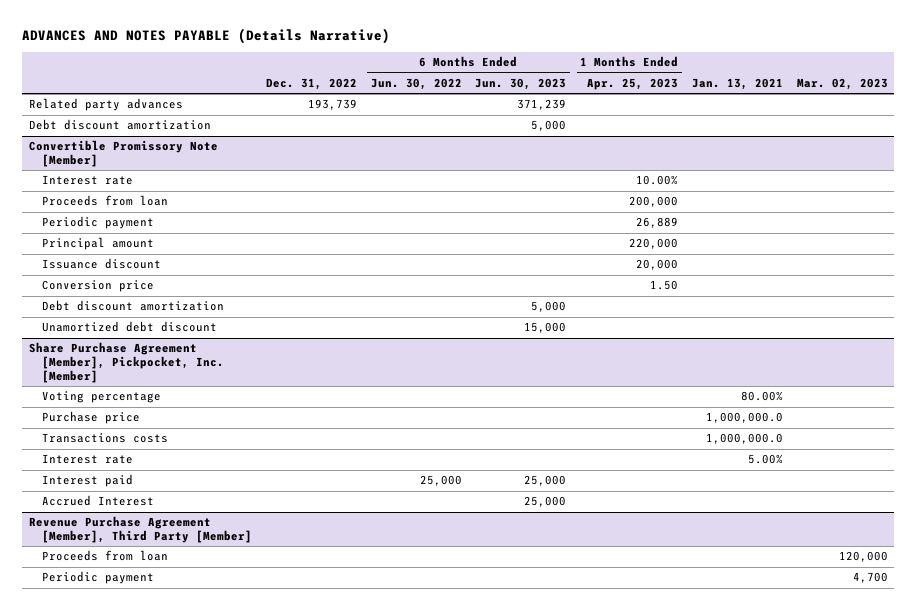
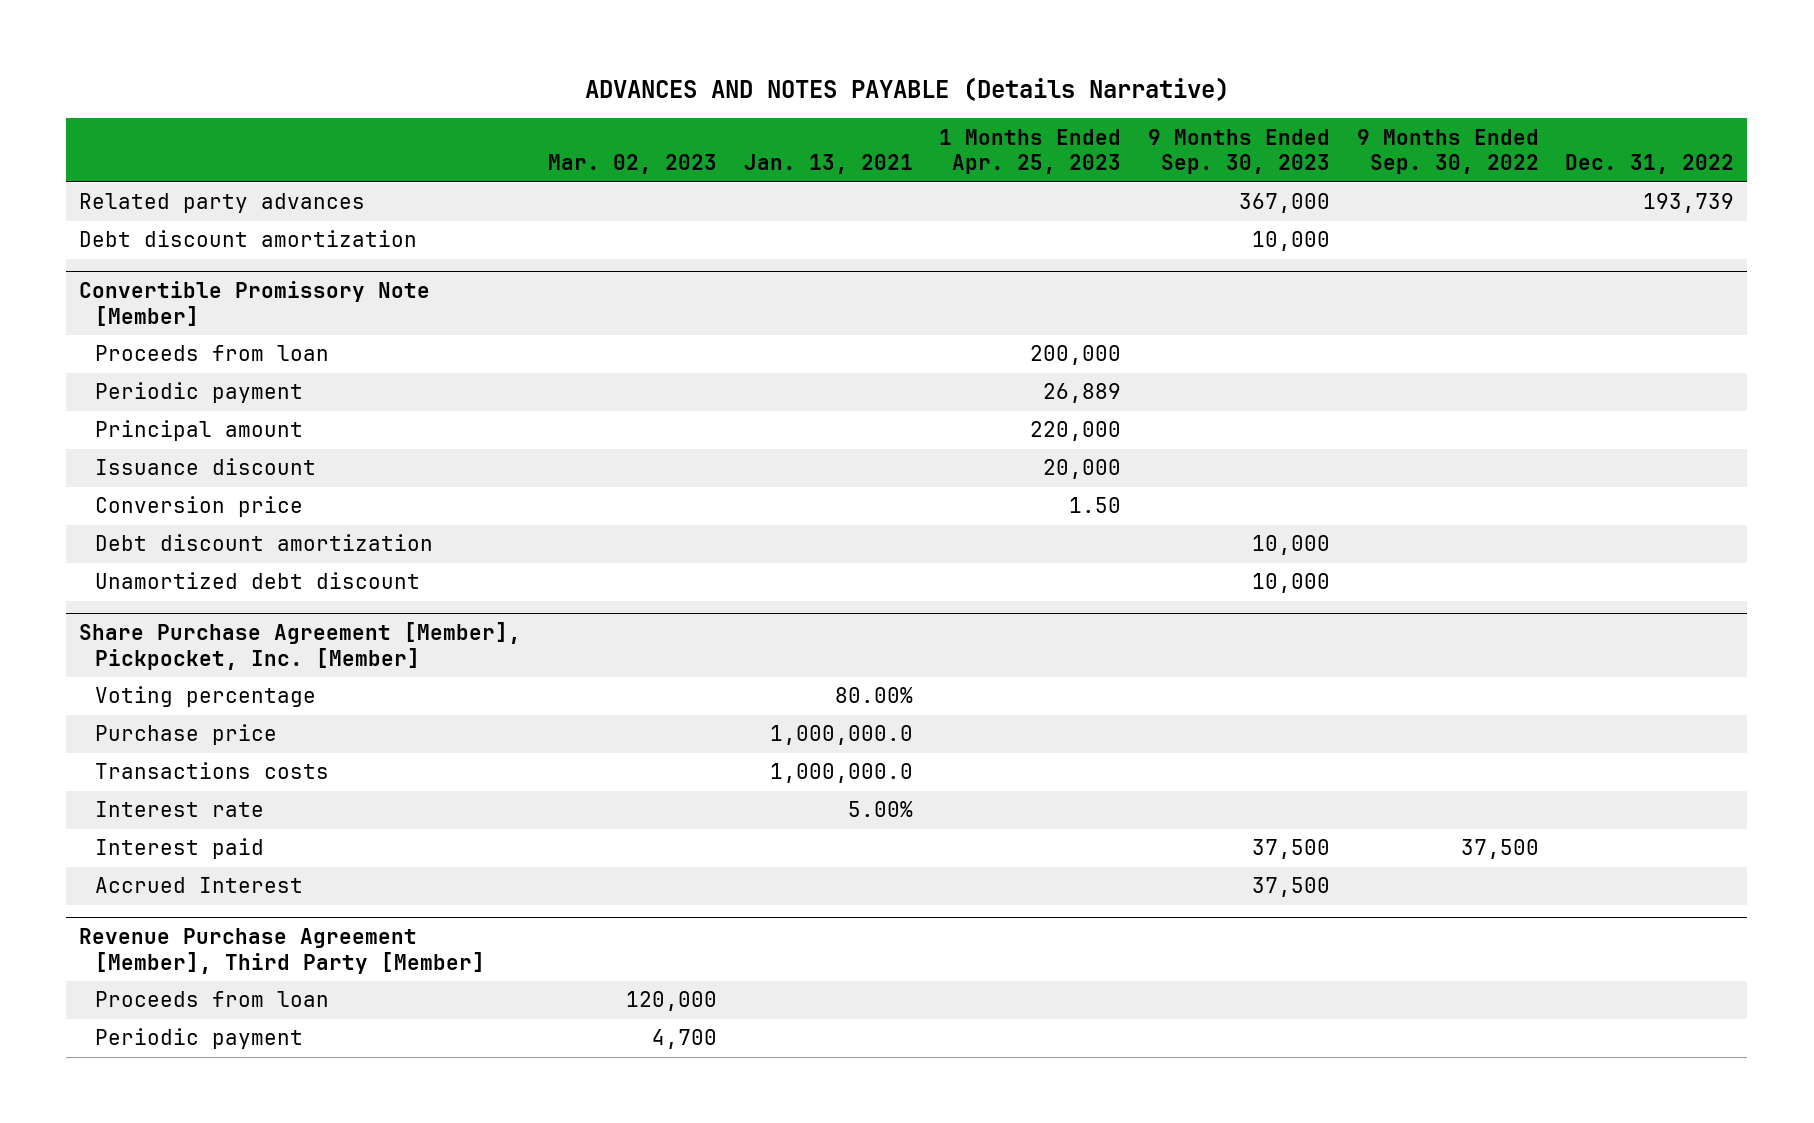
- | Dec. 31, 2022 | 6 Months Ended Jun. 30, 2022 | 6 Months Ended Jun. 30, 2023 | 1 Months Ended Apr. 25, 2023 | Jan. 13, 2021 | Mar. 02, 2023
+ | Mar. 02, 2023 | Jan. 13, 2021 | 1 Months Ended Apr. 25, 2023 | 9 Months Ended Sep. 30, 2023 | 9 Months Ended Sep. 30, 2022 | Dec. 31, 2022
@ Convertible Promissory Note [Member]
- Interest rate | | | | 10.00% | |

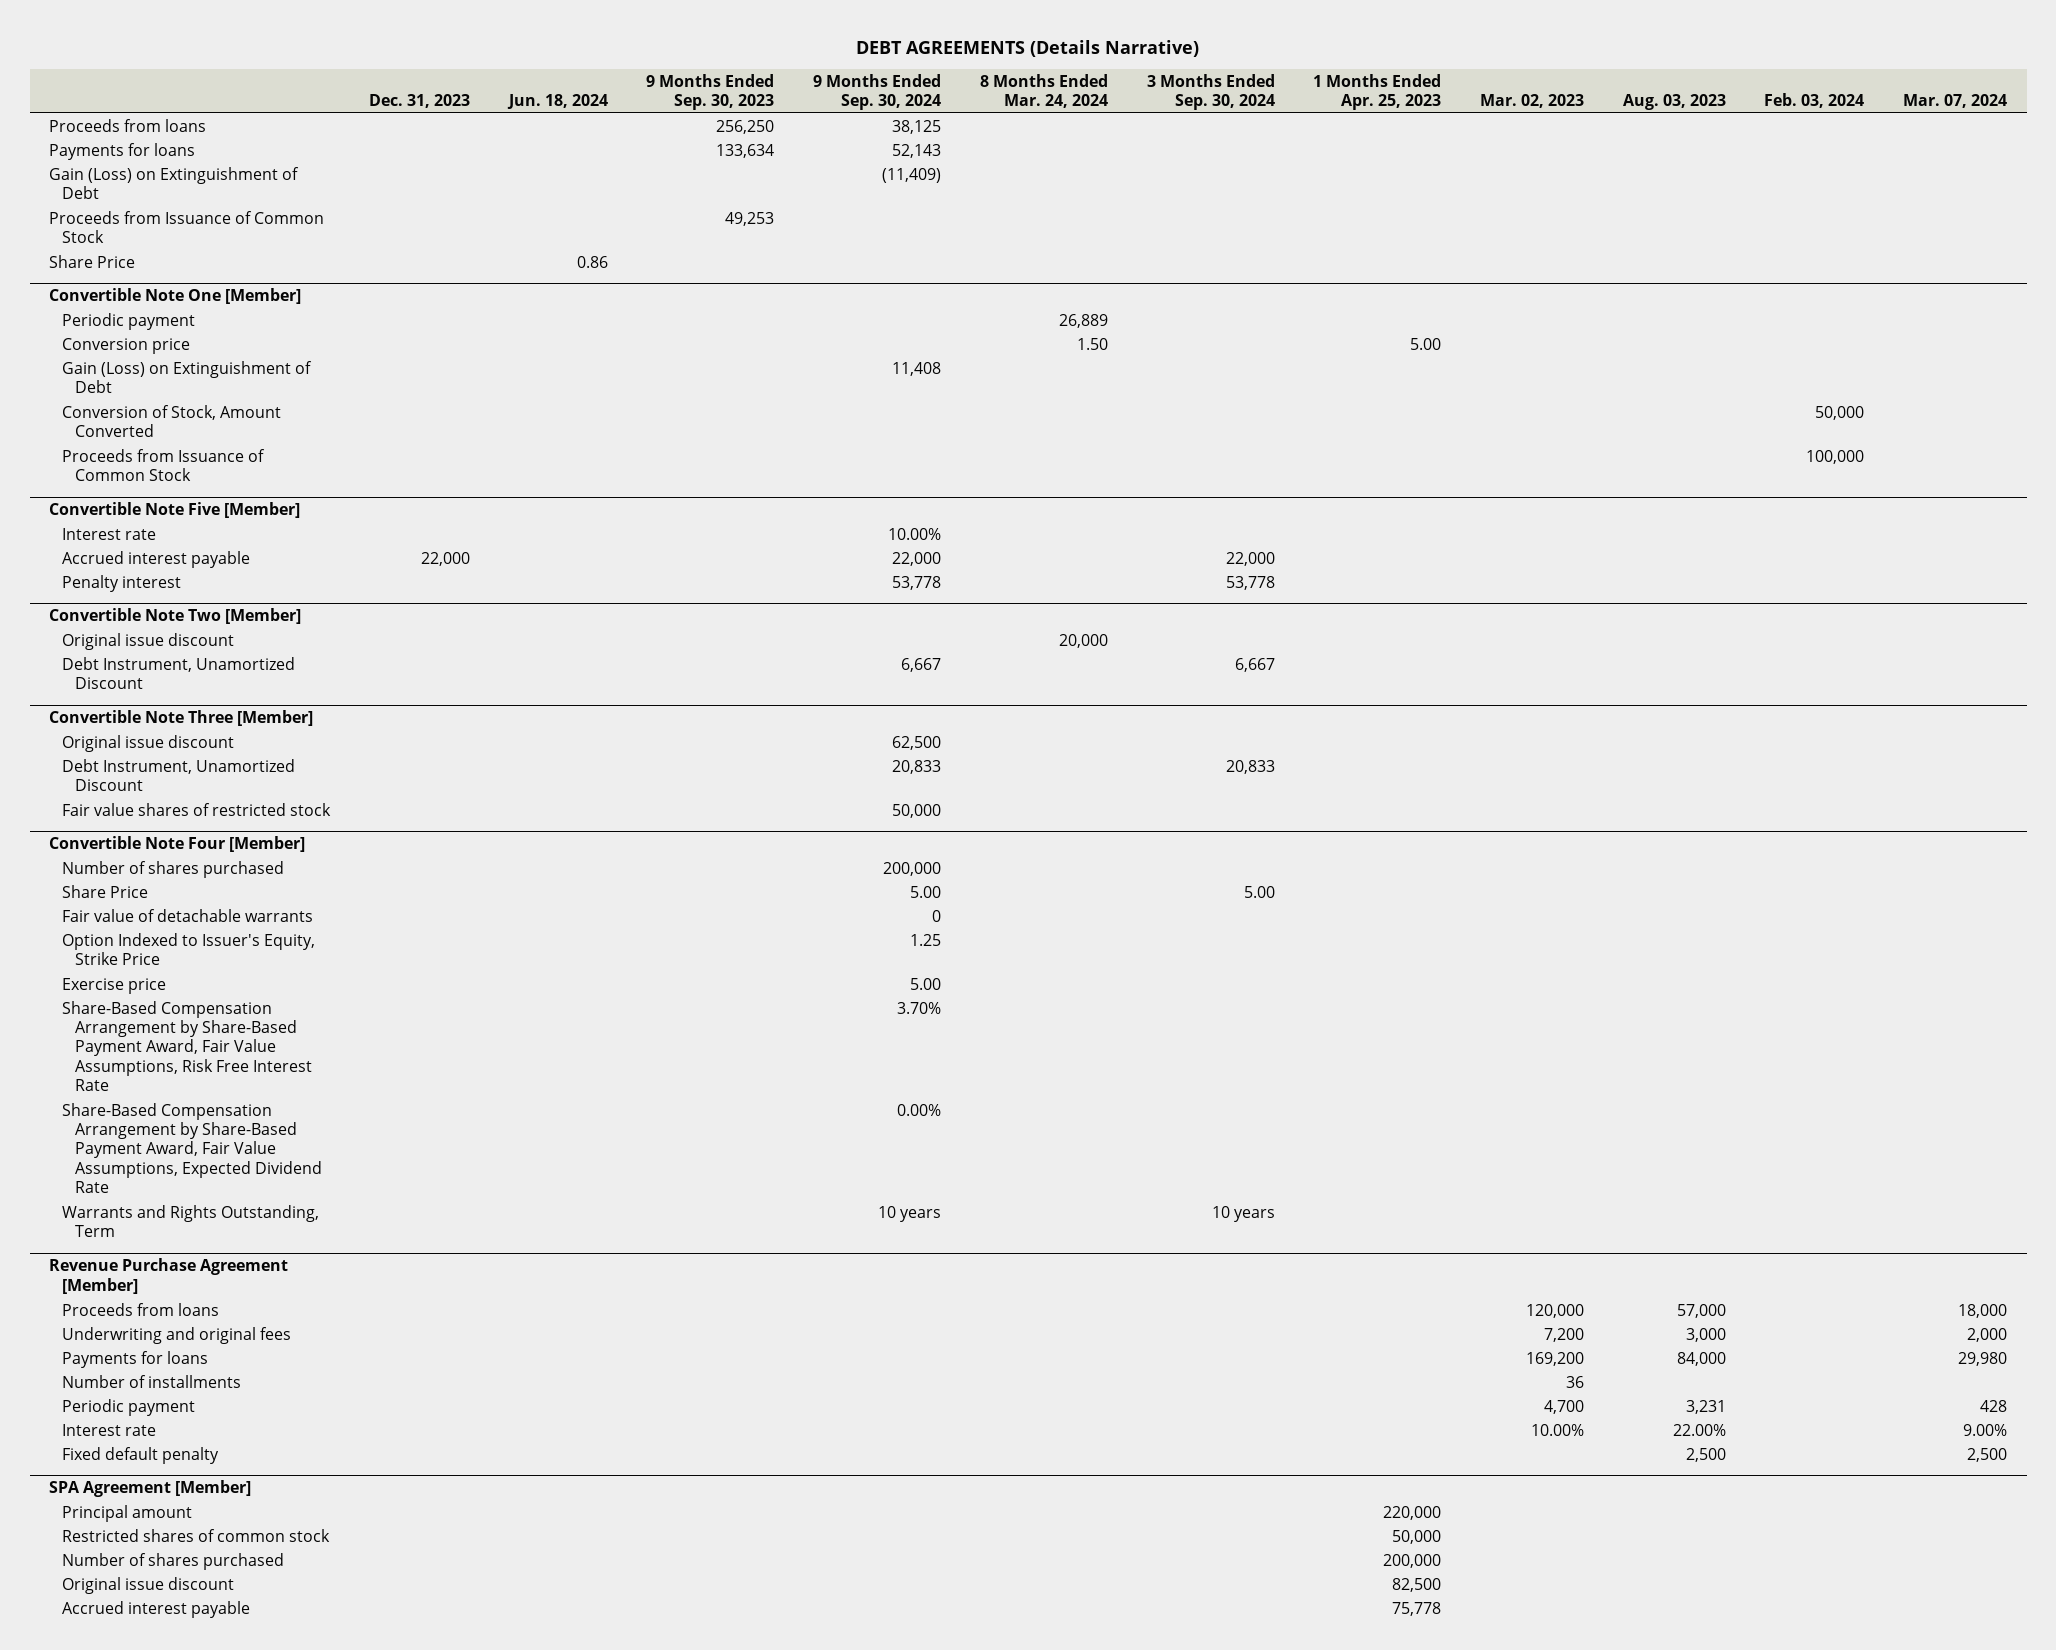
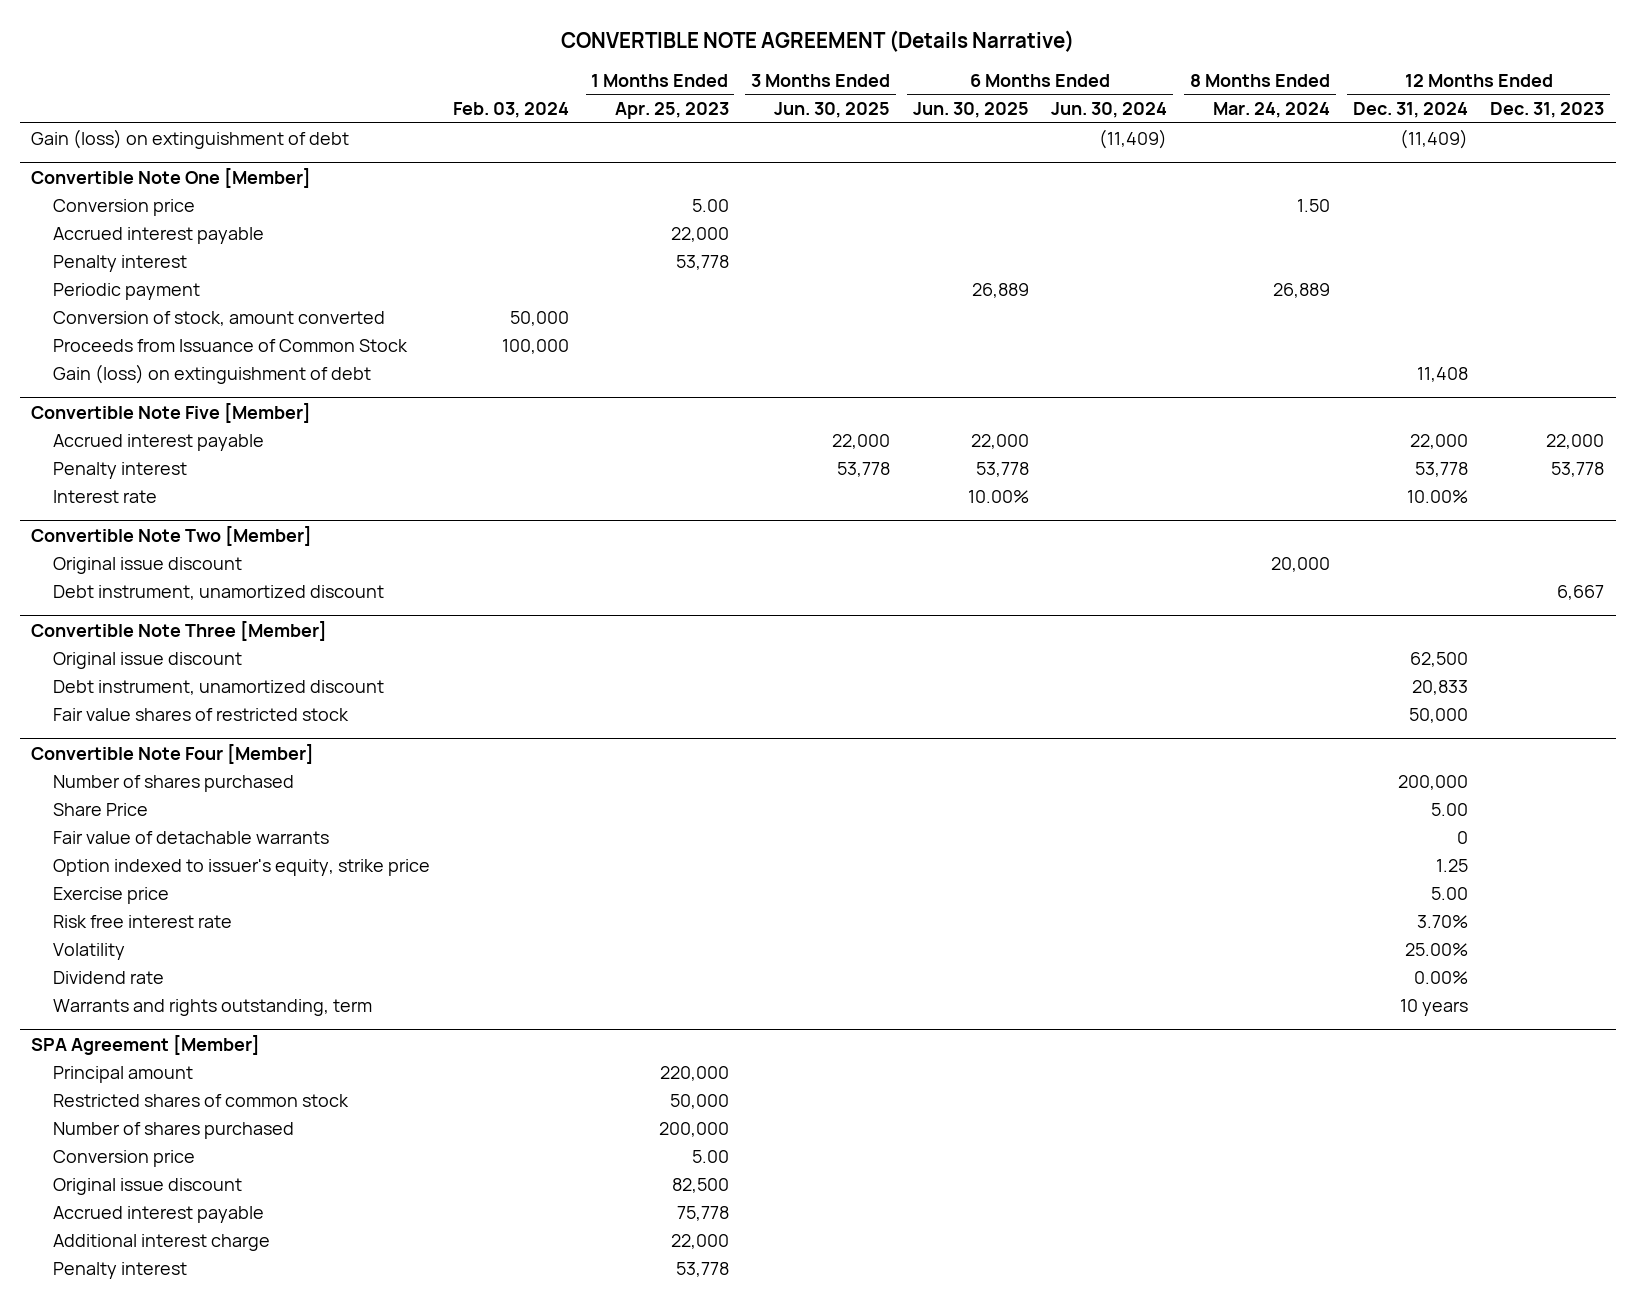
- DEBT AGREEMENTS (Details Narrative)
+ CONVERTIBLE NOTE AGREEMENT (Details Narrative)
- | Dec. 31, 2023 | Jun. 18, 2024 | 9 Months Ended Sep. 30, 2023 | 9 Months Ended Sep. 30, 2024 | 8 Months Ended Mar. 24, 2024 | 3 Months Ended Sep. 30, 2024 | 1 Months Ended Apr. 25, 2023 | Mar. 02, 2023 | Aug. 03, 2023 | Feb. 03, 2024 | Mar. 07, 2024
+ | Feb. 03, 2024 | 1 Months Ended Apr. 25, 2023 | 3 Months Ended Jun. 30, 2025 | 6 Months Ended Jun. 30, 2025 | 6 Months Ended Jun. 30, 2024 | 8 Months Ended Mar. 24, 2024 | 12 Months Ended Dec. 31, 2024 | 12 Months Ended Dec. 31, 2023
- Proceeds from loans | | | 256,250 | 38,125 | | | | | | |
- Payments for loans | | | 133,634 | 52,143 | | | | | | |
- Gain (Loss) on Extinguishment of Debt | | | | (11,409) | | | | | | |
- Proceeds from Issuance of Common Stock | | | 49,253 | | | | | | | |
- Share Price | | 0.86 | | | | | | | | |
+ Gain (loss) on extinguishment of debt | | | | | (11,409) | | (11,409) |
@ Convertible Note One [Member]
- Gain (Loss) on Extinguishment of Debt | | | | 11,408 | | | | | | |
- Conversion of Stock, Amount Converted | | | | | | | | | | 50,000 |
+ Accrued interest payable | | 22,000 | | | | | |
+ Penalty interest | | 53,778 | | | | | |
moved down: Periodic payment | | | | 26,889 | | 26,889 | |
+ Conversion of stock, amount converted | 50,000 | | | | | | |
+ Gain (loss) on extinguishment of debt | | | | | | | 11,408 |
@ Convertible Note Five [Member]
moved down: Interest rate | | | | 10.00% | | | 10.00% |
@ Convertible Note Two [Member]
- Debt Instrument, Unamortized Discount | | | | 6,667 | | 6,667 | | | | |
+ Debt instrument, unamortized discount | | | | | | | | 6,667
@ Convertible Note Three [Member]
- Debt Instrument, Unamortized Discount | | | | 20,833 | | 20,833 | | | | |
+ Debt instrument, unamortized discount | | | | | | | 20,833 |
@ Convertible Note Four [Member]
- Option Indexed to Issuer's Equity, Strike Price | | | | 1.25 | | | | | | |
+ Option indexed to issuer's equity, strike price | | | | | | | 1.25 |
- Share-Based Compensation Arrangement by Share-Based Payment Award, Fair Value Assumptions, Risk Free Interest Rate | | | | 3.70% | | | | | | |
- Share-Based Compensation Arrangement by Share-Based Payment Award, Fair Value Assumptions, Expected Dividend Rate | | | | 0.00% | | | | | | |
- Warrants and Rights Outstanding, Term | | | | 10 years | | 10 years | | | | |
- Revenue Purchase Agreement [Member]
- Proceeds from loans | | | | | | | | 120,000 | 57,000 | | 18,000
- Underwriting and original fees | | | | | | | | 7,200 | 3,000 | | 2,000
- Payments for loans | | | | | | | | 169,200 | 84,000 | | 29,980
- Number of installments | | | | | | | | 36 | | |
- Periodic payment | | | | | | | | 4,700 | 3,231 | | 428
- Interest rate | | | | | | | | 10.00% | 22.00% | | 9.00%
- Fixed default penalty | | | | | | | | | 2,500 | | 2,500
@ Convertible Note Four [Member]
+ Risk free interest rate | | | | | | | 3.70% |
+ Volatility | | | | | | | 25.00% |
+ Dividend rate | | | | | | | 0.00% |
+ Warrants and rights outstanding, term | | | | | | | 10 years |
@ SPA Agreement [Member]
+ Conversion price | | 5.00 | | | | | |
+ Additional interest charge | | 22,000 | | | | | |
+ Penalty interest | | 53,778 | | | | | |

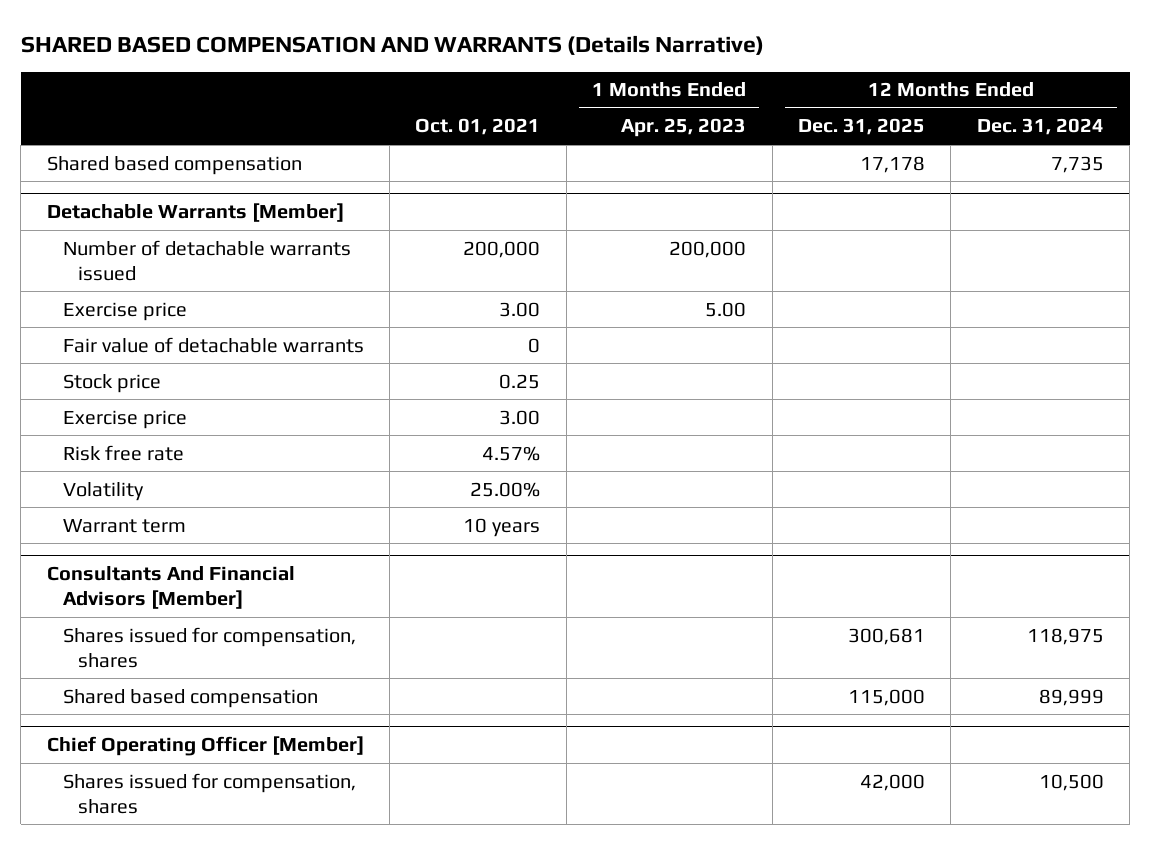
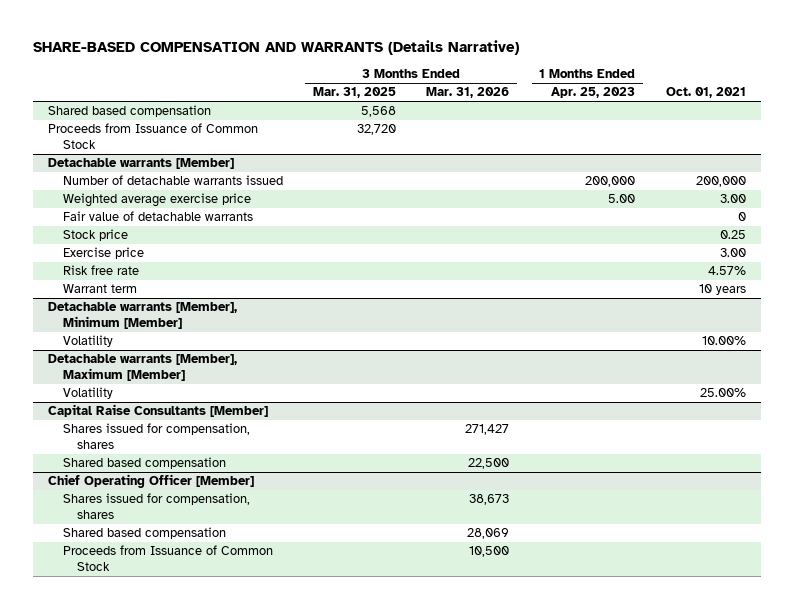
- SHARED BASED COMPENSATION AND WARRANTS (Details Narrative)
+ SHARE-BASED COMPENSATION AND WARRANTS (Details Narrative)
- | Oct. 01, 2021 | 1 Months Ended Apr. 25, 2023 | 12 Months Ended Dec. 31, 2025 | 12 Months Ended Dec. 31, 2024
+ | 3 Months Ended Mar. 31, 2025 | 3 Months Ended Mar. 31, 2026 | 1 Months Ended Apr. 25, 2023 | Oct. 01, 2021
- Detachable Warrants [Member]
+ Proceeds from Issuance of Common Stock | 32,720 | | |
+ Detachable warrants [Member]
- Exercise price | 3.00 | 5.00 | |
+ Weighted average exercise price | | | 5.00 | 3.00
- Volatility | 25.00% | | |
- Consultants And Financial Advisors [Member]
- Shares issued for compensation, shares | | | 300,681 | 118,975
- Shared based compensation | | | 115,000 | 89,999
+ Detachable warrants [Member], Minimum [Member]
+ Volatility | | | | 10.00%
+ Detachable warrants [Member], Maximum [Member]
+ Volatility | | | | 25.00%
+ Capital Raise Consultants [Member]
+ Shares issued for compensation, shares | | 271,427 | |
+ Shared based compensation | | 22,500 | |
@ Chief Operating Officer [Member]
+ Shared based compensation | | 28,069 | |
+ Proceeds from Issuance of Common Stock | | 10,500 | |

